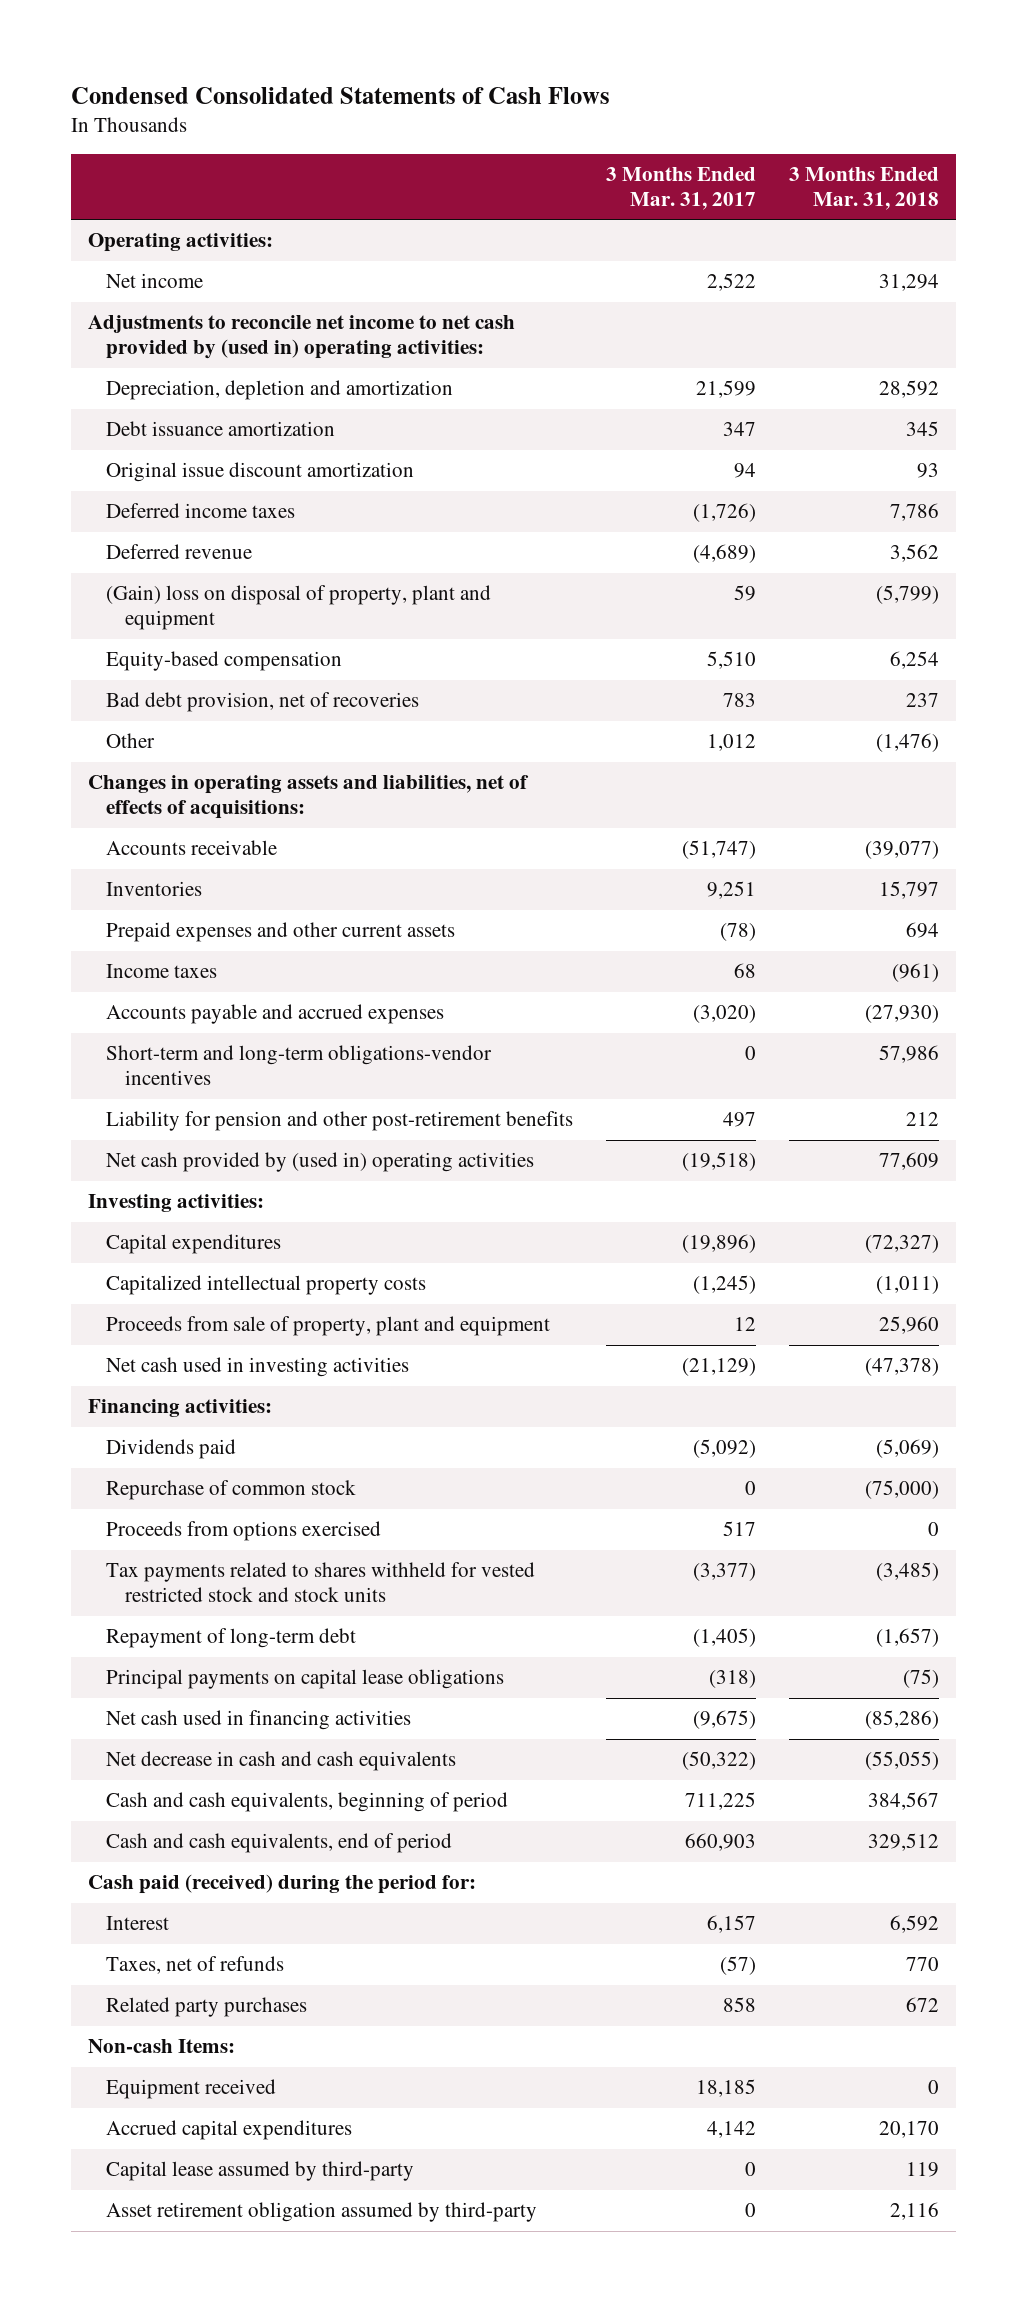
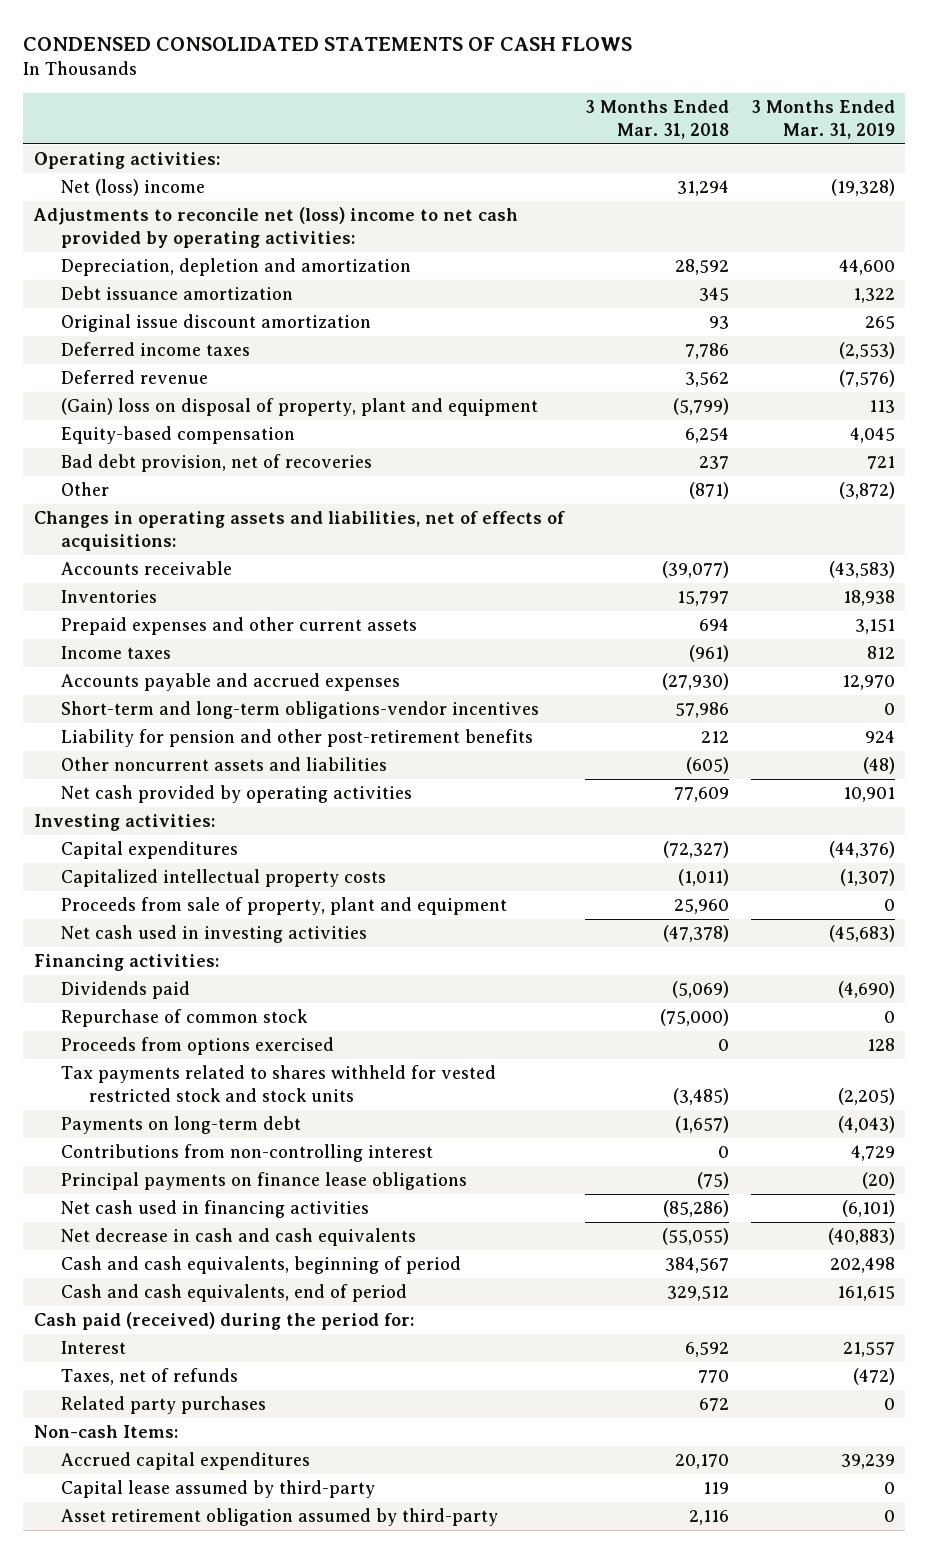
- Condensed Consolidated Statements of Cash Flows
+ CONDENSED CONSOLIDATED STATEMENTS OF CASH FLOWS
- | 3 Months Ended Mar. 31, 2017 | 3 Months Ended Mar. 31, 2018
+ | 3 Months Ended Mar. 31, 2018 | 3 Months Ended Mar. 31, 2019
- Net income | 2,522 | 31,294
- Adjustments to reconcile net income to net cash provided by (used in) operating activities:
+ Net (loss) income | 31,294 | (19,328)
+ Adjustments to reconcile net (loss) income to net cash provided by operating activities:
- Other | 1,012 | (1,476)
+ Other | (871) | (3,872)
- Net cash provided by (used in) operating activities | (19,518) | 77,609
+ Other noncurrent assets and liabilities | (605) | (48)
+ Net cash provided by operating activities | 77,609 | 10,901
- Repayment of long-term debt | (1,405) | (1,657)
- Principal payments on capital lease obligations | (318) | (75)
+ Payments on long-term debt | (1,657) | (4,043)
+ Contributions from non-controlling interest | 0 | 4,729
+ Principal payments on finance lease obligations | (75) | (20)
- Equipment received | 18,185 | 0

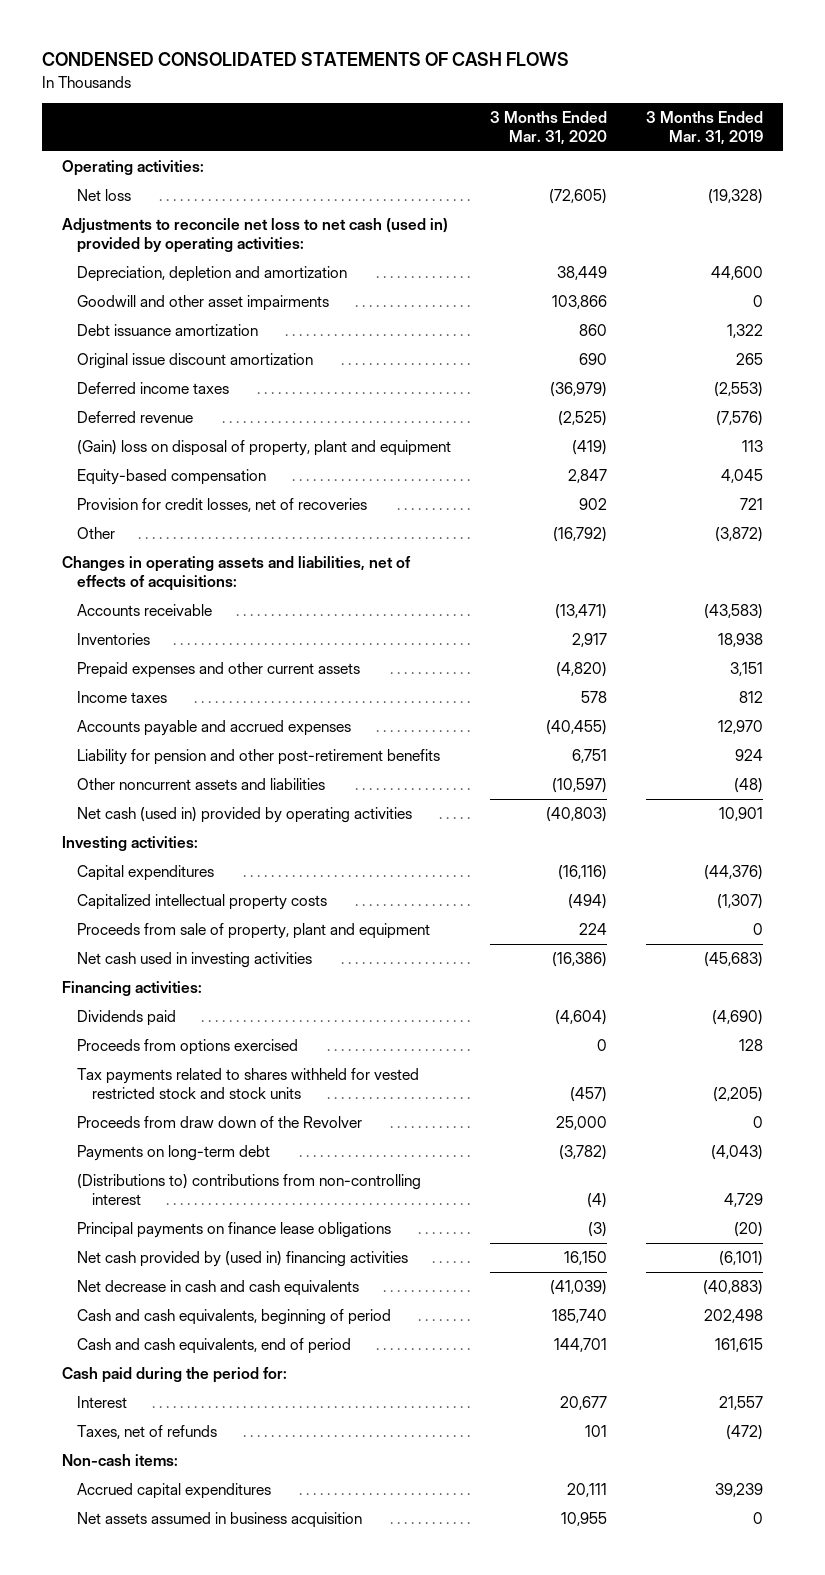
- | 3 Months Ended Mar. 31, 2018 | 3 Months Ended Mar. 31, 2019
+ | 3 Months Ended Mar. 31, 2020 | 3 Months Ended Mar. 31, 2019
- Net (loss) income | 31,294 | (19,328)
- Adjustments to reconcile net (loss) income to net cash provided by operating activities:
+ Net loss | (72,605) | (19,328)
+ Adjustments to reconcile net loss to net cash (used in) provided by operating activities:
+ Goodwill and other asset impairments | 103,866 | 0
- Bad debt provision, net of recoveries | 237 | 721
+ Provision for credit losses, net of recoveries | 902 | 721
- Short-term and long-term obligations-vendor incentives | 57,986 | 0
- Net cash provided by operating activities | 77,609 | 10,901
+ Net cash (used in) provided by operating activities | (40,803) | 10,901
- Repurchase of common stock | (75,000) | 0
+ Proceeds from draw down of the Revolver | 25,000 | 0
- Contributions from non-controlling interest | 0 | 4,729
+ (Distributions to) contributions from non-controlling interest | (4) | 4,729
- Net cash used in financing activities | (85,286) | (6,101)
+ Net cash provided by (used in) financing activities | 16,150 | (6,101)
- Cash paid (received) during the period for:
+ Cash paid during the period for:
- Related party purchases | 672 | 0
- Non-cash Items:
+ Non-cash items:
- Capital lease assumed by third-party | 119 | 0
- Asset retirement obligation assumed by third-party | 2,116 | 0
+ Net assets assumed in business acquisition | 10,955 | 0

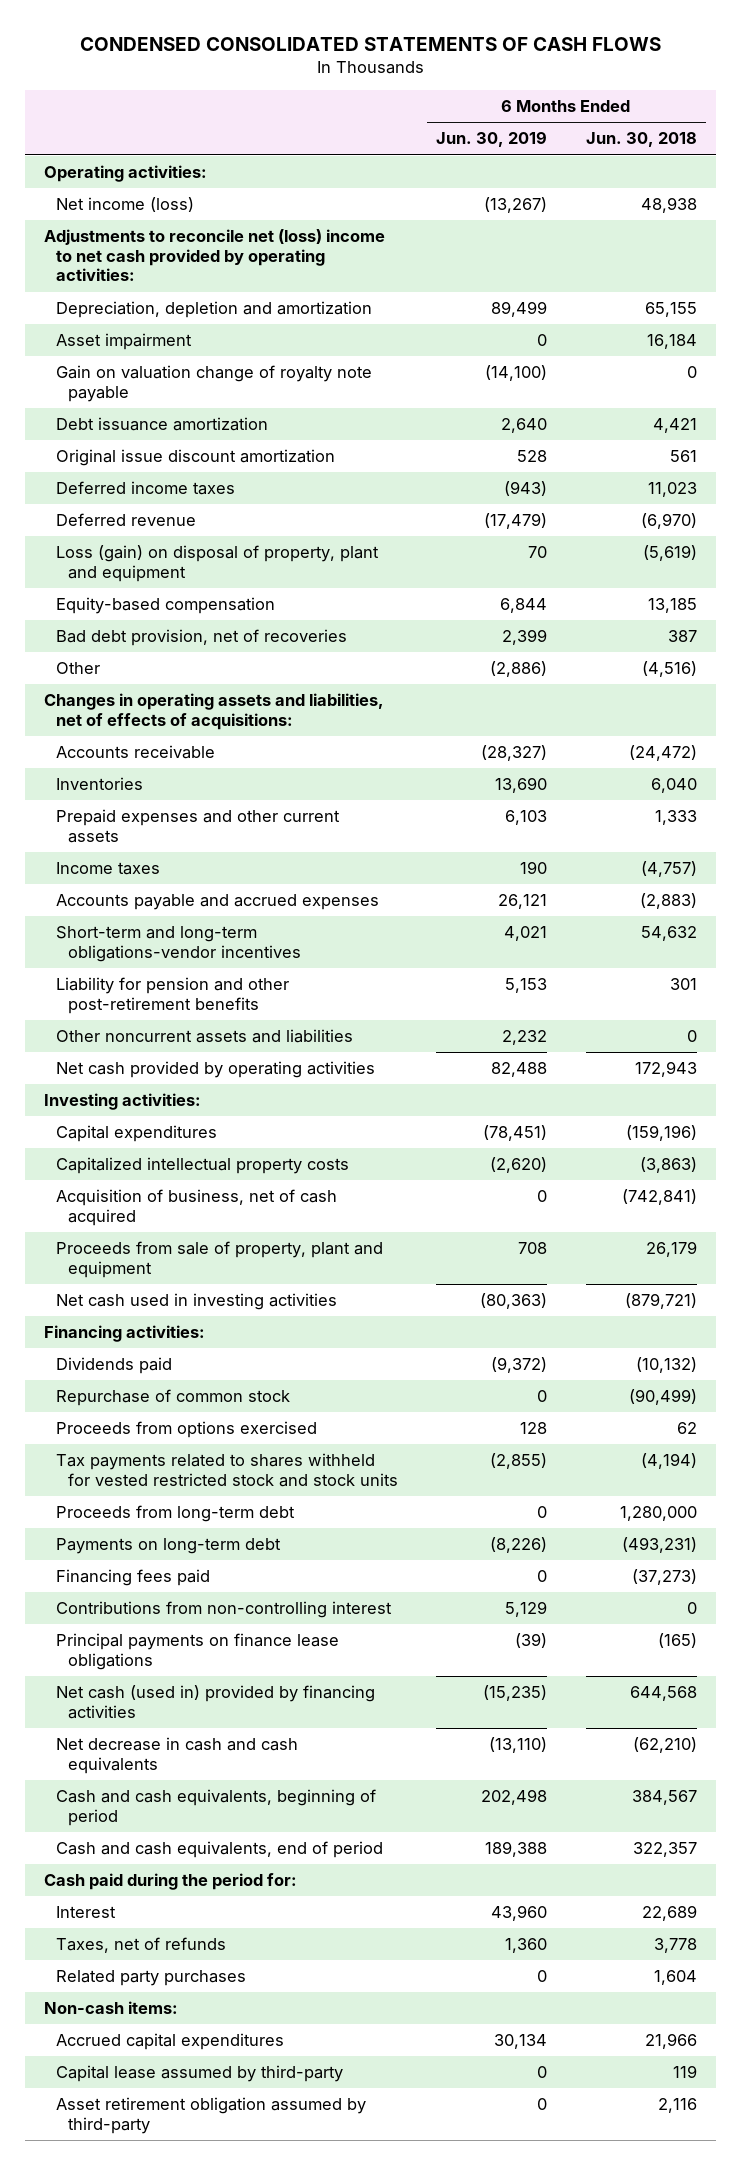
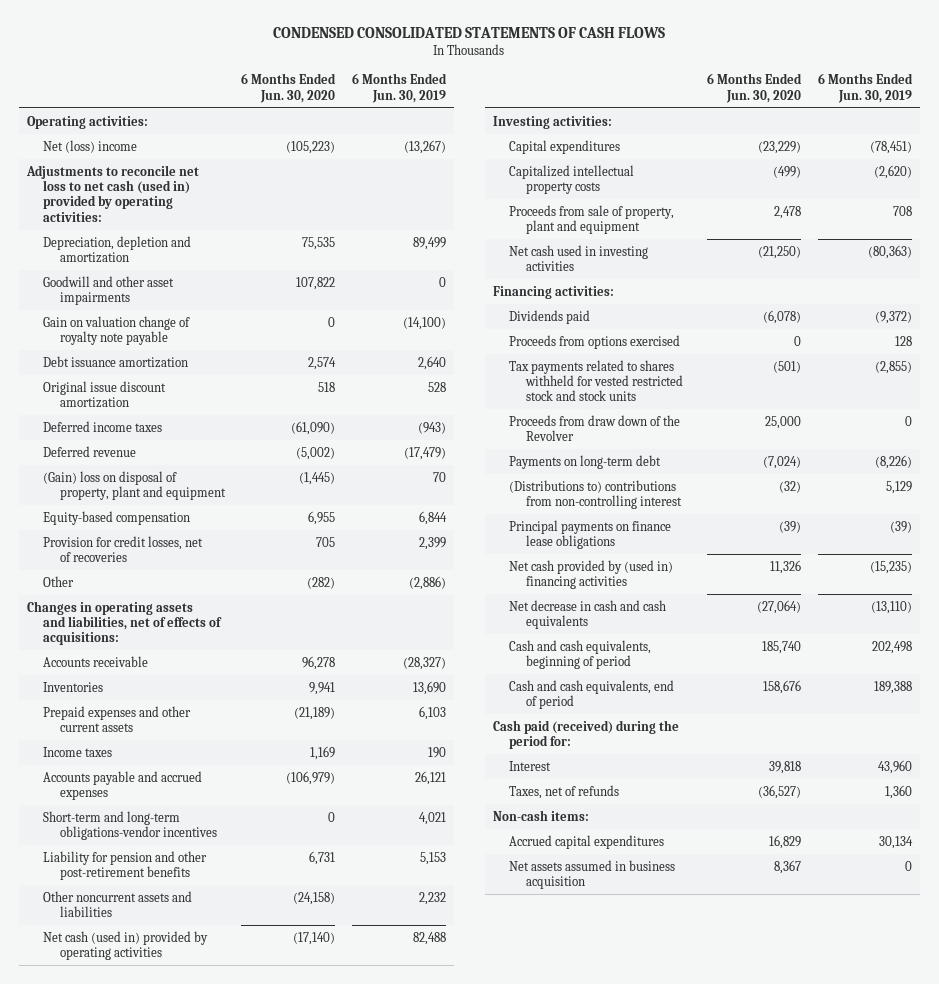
- | 6 Months Ended Jun. 30, 2019 | 6 Months Ended Jun. 30, 2018
+ | 6 Months Ended Jun. 30, 2020 | 6 Months Ended Jun. 30, 2019
- Net income (loss) | (13,267) | 48,938
- Adjustments to reconcile net (loss) income to net cash provided by operating activities:
+ Net (loss) income | (105,223) | (13,267)
+ Adjustments to reconcile net loss to net cash (used in) provided by operating activities:
- Asset impairment | 0 | 16,184
+ Goodwill and other asset impairments | 107,822 | 0
- Loss (gain) on disposal of property, plant and equipment | 70 | (5,619)
+ (Gain) loss on disposal of property, plant and equipment | (1,445) | 70
- Bad debt provision, net of recoveries | 2,399 | 387
+ Provision for credit losses, net of recoveries | 705 | 2,399
- Net cash provided by operating activities | 82,488 | 172,943
+ Net cash (used in) provided by operating activities | (17,140) | 82,488
- Acquisition of business, net of cash acquired | 0 | (742,841)
- Repurchase of common stock | 0 | (90,499)
- Proceeds from long-term debt | 0 | 1,280,000
+ Proceeds from draw down of the Revolver | 25,000 | 0
- Financing fees paid | 0 | (37,273)
- Contributions from non-controlling interest | 5,129 | 0
+ (Distributions to) contributions from non-controlling interest | (32) | 5,129
- Net cash (used in) provided by financing activities | (15,235) | 644,568
+ Net cash provided by (used in) financing activities | 11,326 | (15,235)
- Cash paid during the period for:
+ Cash paid (received) during the period for:
- Related party purchases | 0 | 1,604
- Capital lease assumed by third-party | 0 | 119
- Asset retirement obligation assumed by third-party | 0 | 2,116
+ Net assets assumed in business acquisition | 8,367 | 0

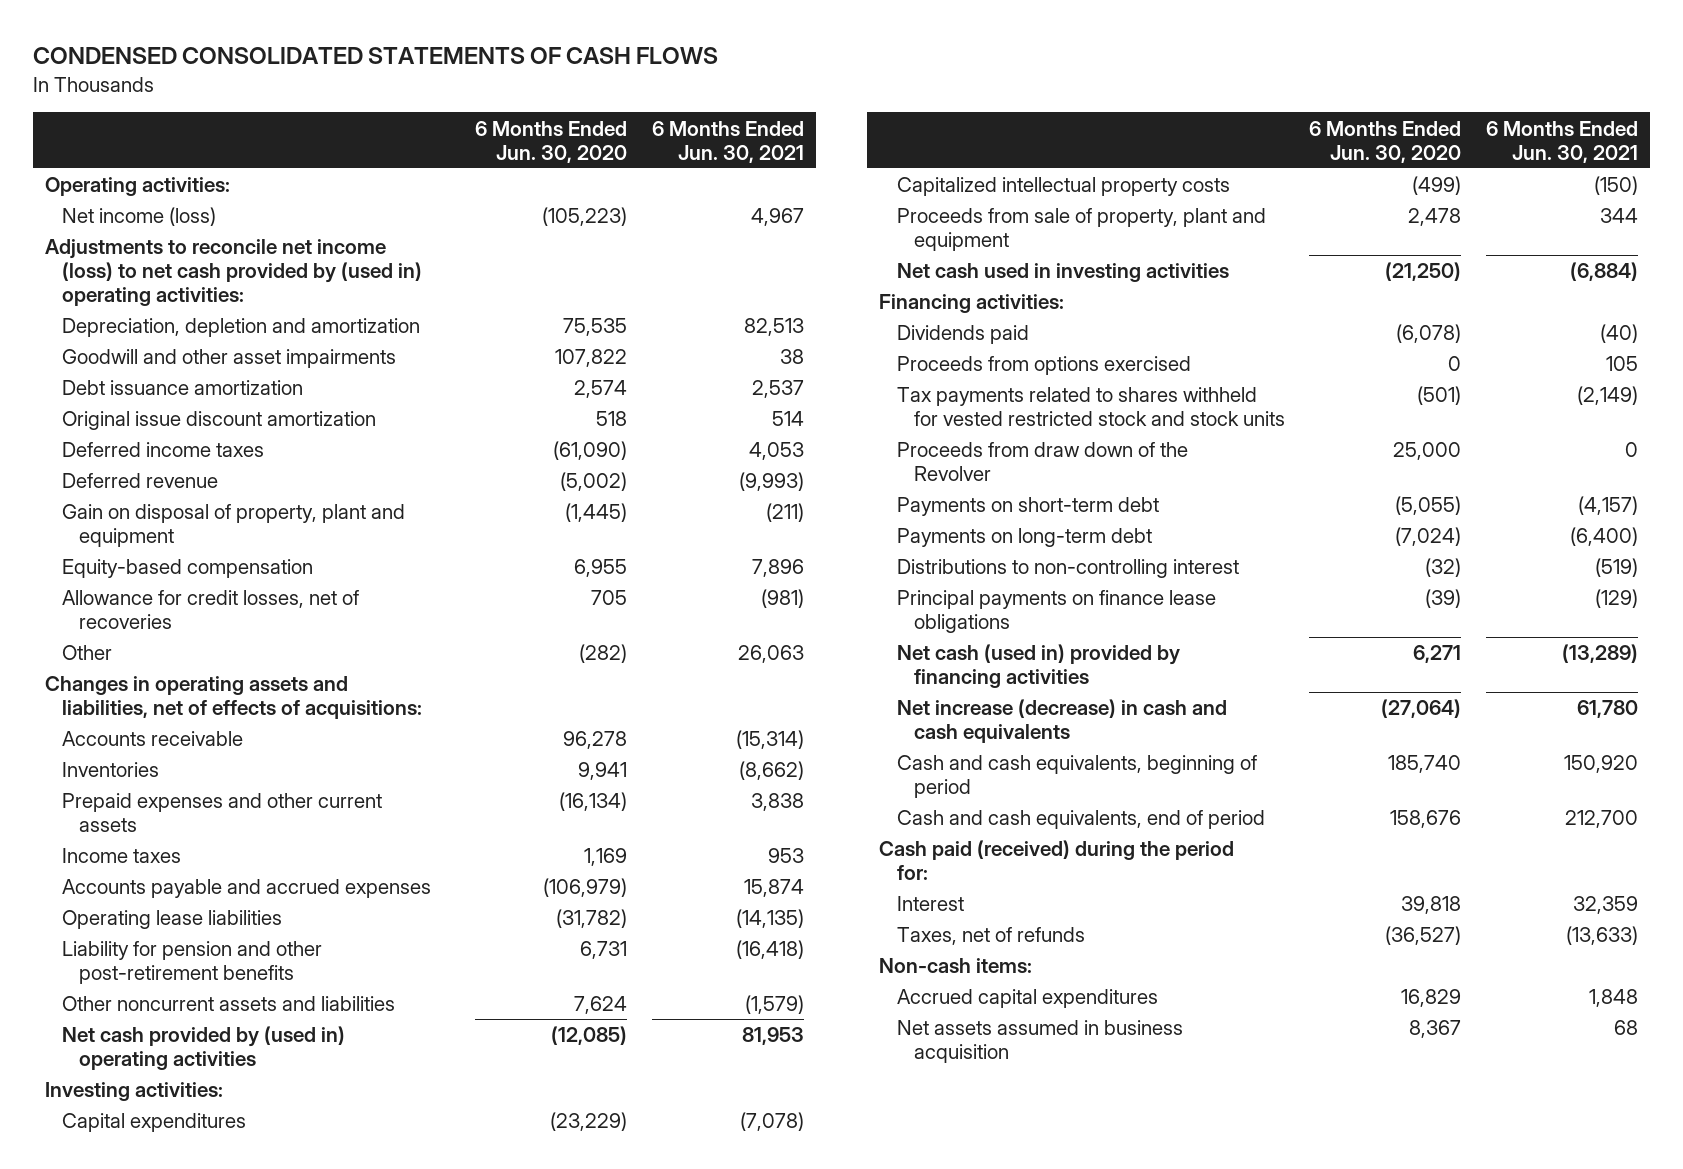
- | 6 Months Ended Jun. 30, 2020 | 6 Months Ended Jun. 30, 2019
+ | 6 Months Ended Jun. 30, 2020 | 6 Months Ended Jun. 30, 2021
- Net (loss) income | (105,223) | (13,267)
- Adjustments to reconcile net loss to net cash (used in) provided by operating activities:
+ Net income (loss) | (105,223) | 4,967
+ Adjustments to reconcile net income (loss) to net cash provided by (used in) operating activities:
- Gain on valuation change of royalty note payable | 0 | (14,100)
- (Gain) loss on disposal of property, plant and equipment | (1,445) | 70
+ Gain on disposal of property, plant and equipment | (1,445) | (211)
- Provision for credit losses, net of recoveries | 705 | 2,399
+ Allowance for credit losses, net of recoveries | 705 | (981)
- Prepaid expenses and other current assets | (21,189) | 6,103
+ Prepaid expenses and other current assets | (16,134) | 3,838
- Short-term and long-term obligations-vendor incentives | 0 | 4,021
+ Operating lease liabilities | (31,782) | (14,135)
- Other noncurrent assets and liabilities | (24,158) | 2,232
- Net cash (used in) provided by operating activities | (17,140) | 82,488
+ Other noncurrent assets and liabilities | 7,624 | (1,579)
+ Net cash provided by (used in) operating activities | (12,085) | 81,953
+ Payments on short-term debt | (5,055) | (4,157)
- (Distributions to) contributions from non-controlling interest | (32) | 5,129
+ Distributions to non-controlling interest | (32) | (519)
- Net cash provided by (used in) financing activities | 11,326 | (15,235)
- Net decrease in cash and cash equivalents | (27,064) | (13,110)
+ Net cash (used in) provided by financing activities | 6,271 | (13,289)
+ Net increase (decrease) in cash and cash equivalents | (27,064) | 61,780

